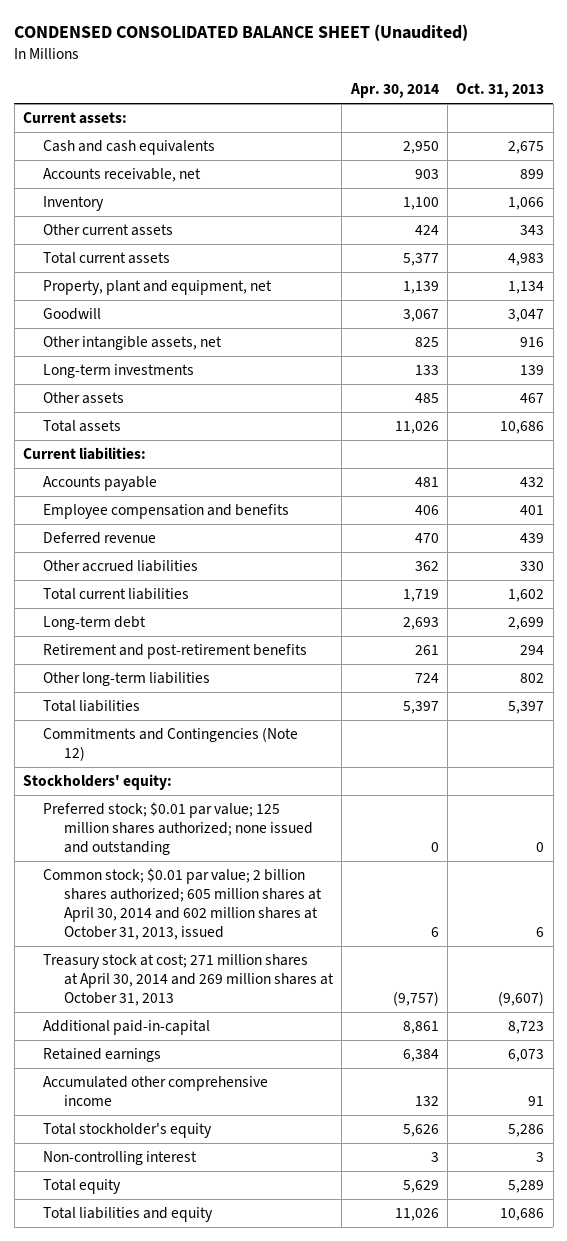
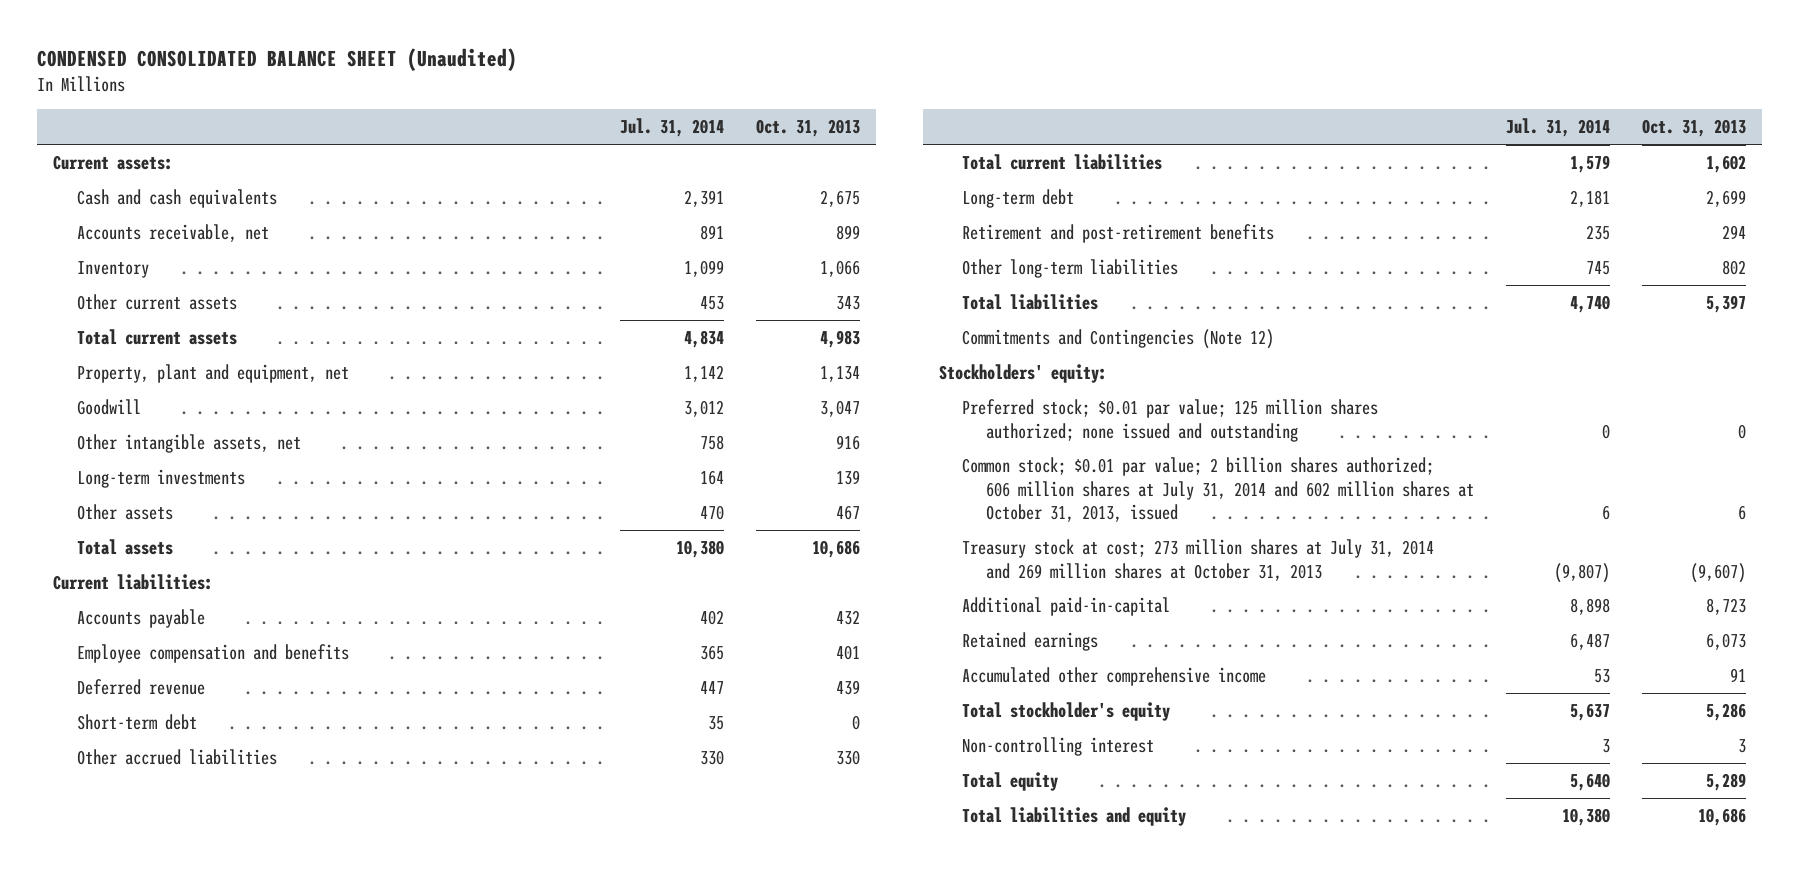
- | Apr. 30, 2014 | Oct. 31, 2013
+ | Jul. 31, 2014 | Oct. 31, 2013
+ Short-term debt | 35 | 0
- Common stock; $0.01 par value; 2 billion shares authorized; 605 million shares at April 30, 2014 and 602 million shares at October 31, 2013, issued | 6 | 6
- Treasury stock at cost; 271 million shares at April 30, 2014 and 269 million shares at October 31, 2013 | (9,757) | (9,607)
+ Common stock; $0.01 par value; 2 billion shares authorized; 606 million shares at July 31, 2014 and 602 million shares at October 31, 2013, issued | 6 | 6
+ Treasury stock at cost; 273 million shares at July 31, 2014 and 269 million shares at October 31, 2013 | (9,807) | (9,607)

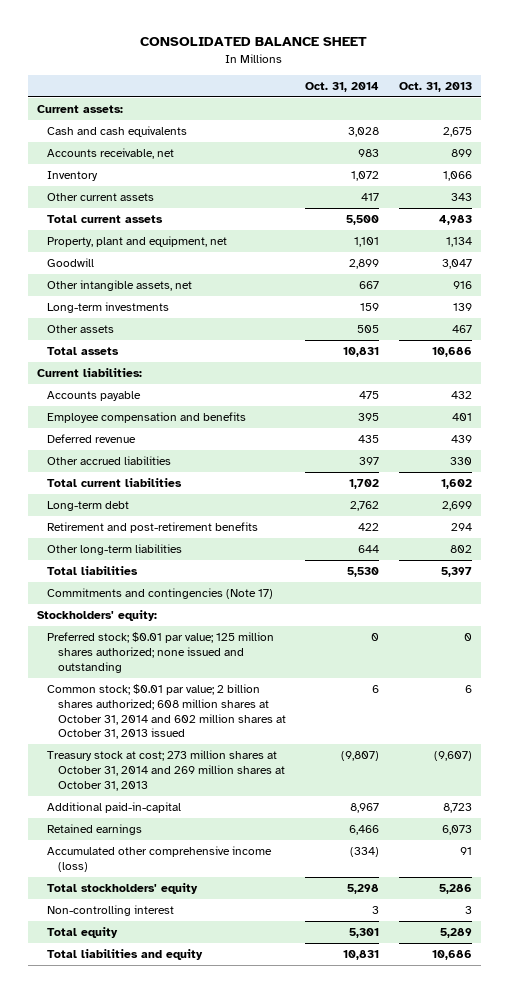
- CONDENSED CONSOLIDATED BALANCE SHEET (Unaudited)
+ CONSOLIDATED BALANCE SHEET
- | Jul. 31, 2014 | Oct. 31, 2013
+ | Oct. 31, 2014 | Oct. 31, 2013
- Short-term debt | 35 | 0
- Commitments and Contingencies (Note 12)
+ Commitments and contingencies (Note 17)
- Common stock; $0.01 par value; 2 billion shares authorized; 606 million shares at July 31, 2014 and 602 million shares at October 31, 2013, issued | 6 | 6
- Treasury stock at cost; 273 million shares at July 31, 2014 and 269 million shares at October 31, 2013 | (9,807) | (9,607)
+ Common stock; $0.01 par value; 2 billion shares authorized; 608 million shares at October 31, 2014 and 602 million shares at October 31, 2013 issued | 6 | 6
+ Treasury stock at cost; 273 million shares at October 31, 2014 and 269 million shares at October 31, 2013 | (9,807) | (9,607)
- Accumulated other comprehensive income | 53 | 91
- Total stockholder's equity | 5,637 | 5,286
+ Accumulated other comprehensive income (loss) | (334) | 91
+ Total stockholders' equity | 5,298 | 5,286

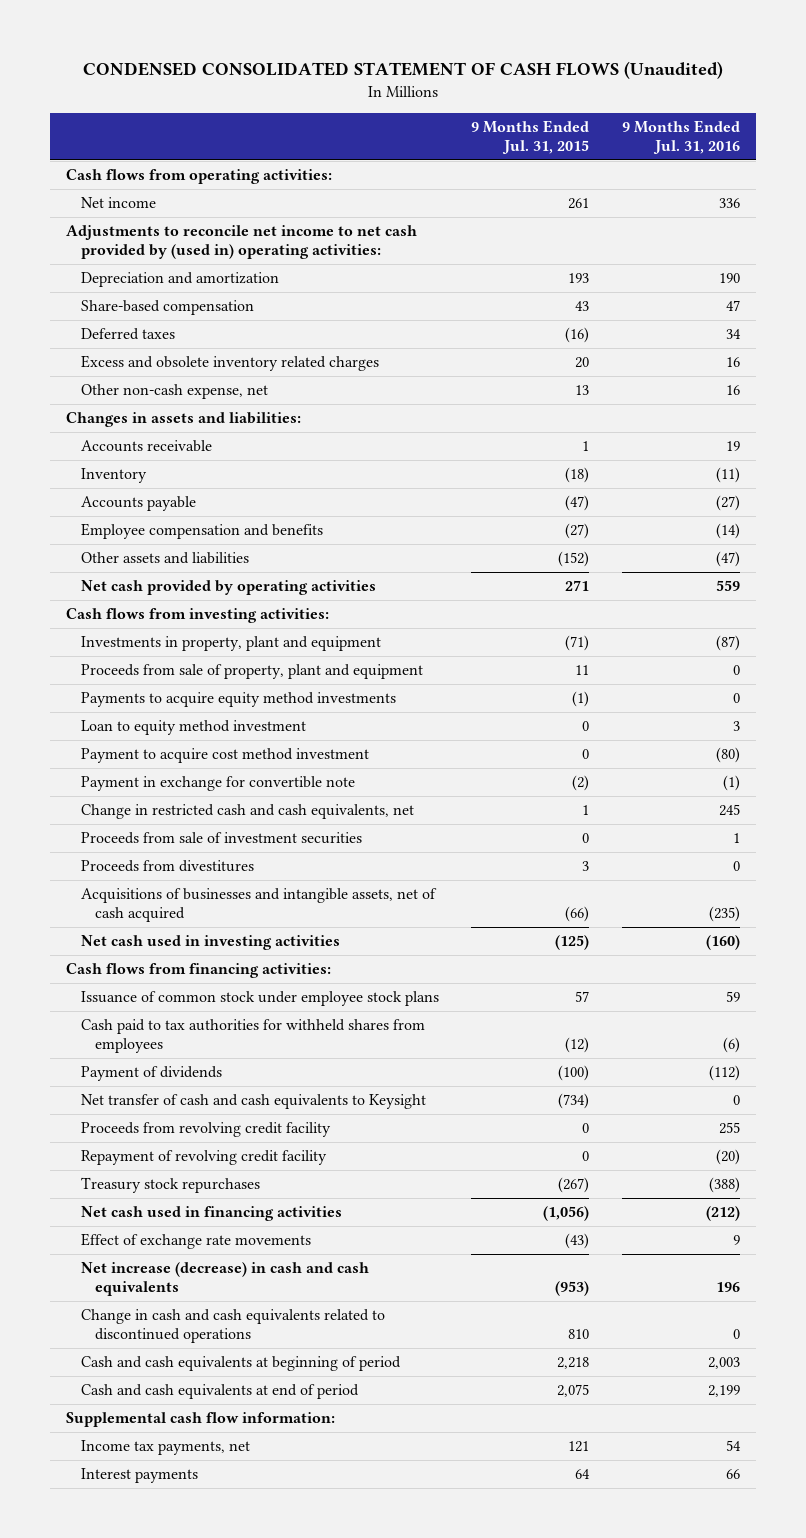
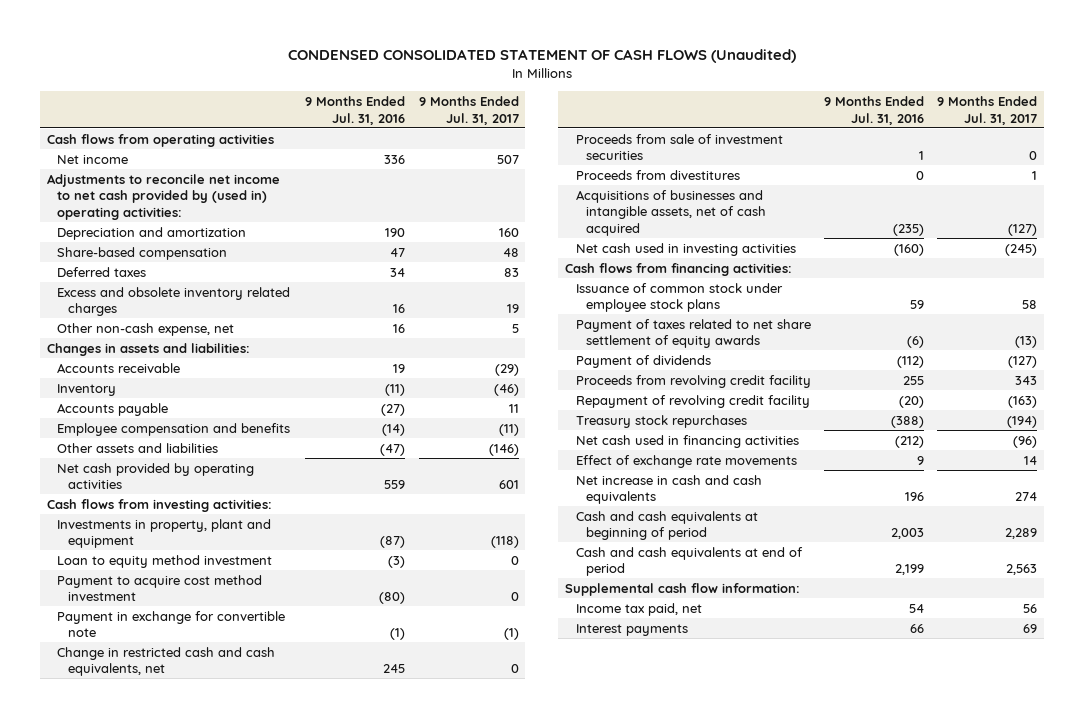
- | 9 Months Ended Jul. 31, 2015 | 9 Months Ended Jul. 31, 2016
+ | 9 Months Ended Jul. 31, 2016 | 9 Months Ended Jul. 31, 2017
- Cash flows from operating activities:
+ Cash flows from operating activities
- Proceeds from sale of property, plant and equipment | 11 | 0
- Payments to acquire equity method investments | (1) | 0
- Loan to equity method investment | 0 | 3
+ Loan to equity method investment | (3) | 0
- Cash paid to tax authorities for withheld shares from employees | (12) | (6)
+ Payment of taxes related to net share settlement of equity awards | (6) | (13)
- Net transfer of cash and cash equivalents to Keysight | (734) | 0
- Net increase (decrease) in cash and cash equivalents | (953) | 196
- Change in cash and cash equivalents related to discontinued operations | 810 | 0
+ Net increase in cash and cash equivalents | 196 | 274
- Income tax payments, net | 121 | 54
+ Income tax paid, net | 54 | 56

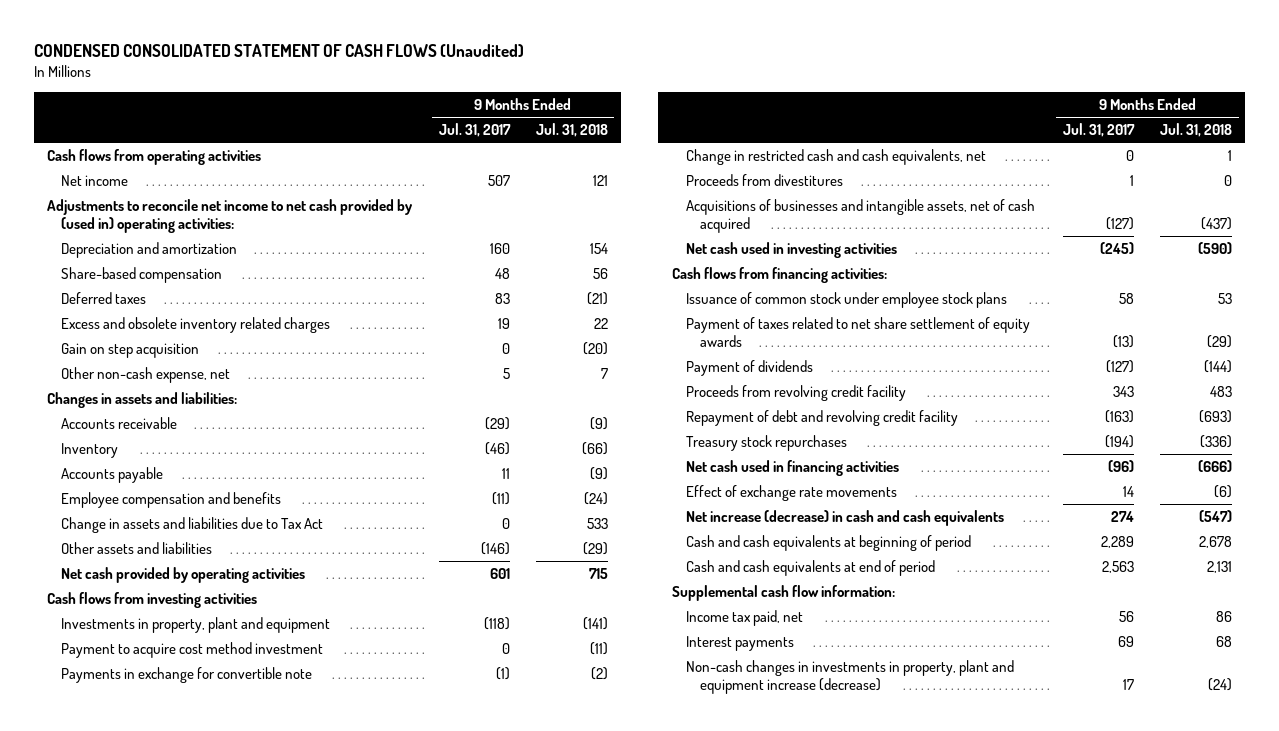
- | 9 Months Ended Jul. 31, 2016 | 9 Months Ended Jul. 31, 2017
+ | 9 Months Ended Jul. 31, 2017 | 9 Months Ended Jul. 31, 2018
+ Gain on step acquisition | 0 | (20)
+ Change in assets and liabilities due to Tax Act | 0 | 533
- Cash flows from investing activities:
+ Cash flows from investing activities
- Loan to equity method investment | (3) | 0
- Payment in exchange for convertible note | (1) | (1)
+ Payments in exchange for convertible note | (1) | (2)
- Proceeds from sale of investment securities | 1 | 0
- Repayment of revolving credit facility | (20) | (163)
+ Repayment of debt and revolving credit facility | (163) | (693)
- Net increase in cash and cash equivalents | 196 | 274
+ Net increase (decrease) in cash and cash equivalents | 274 | (547)
+ Non-cash changes in investments in property, plant and equipment increase (decrease) | 17 | (24)

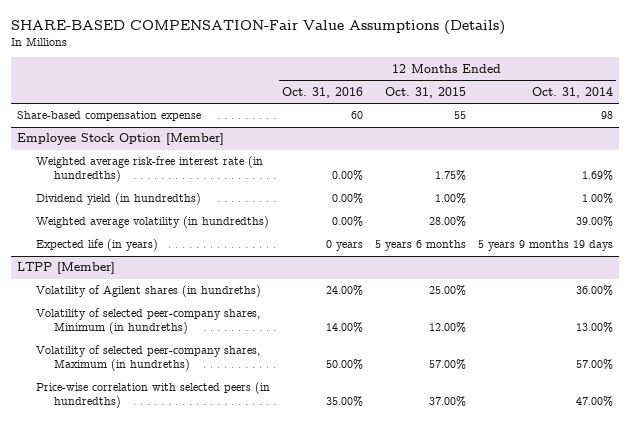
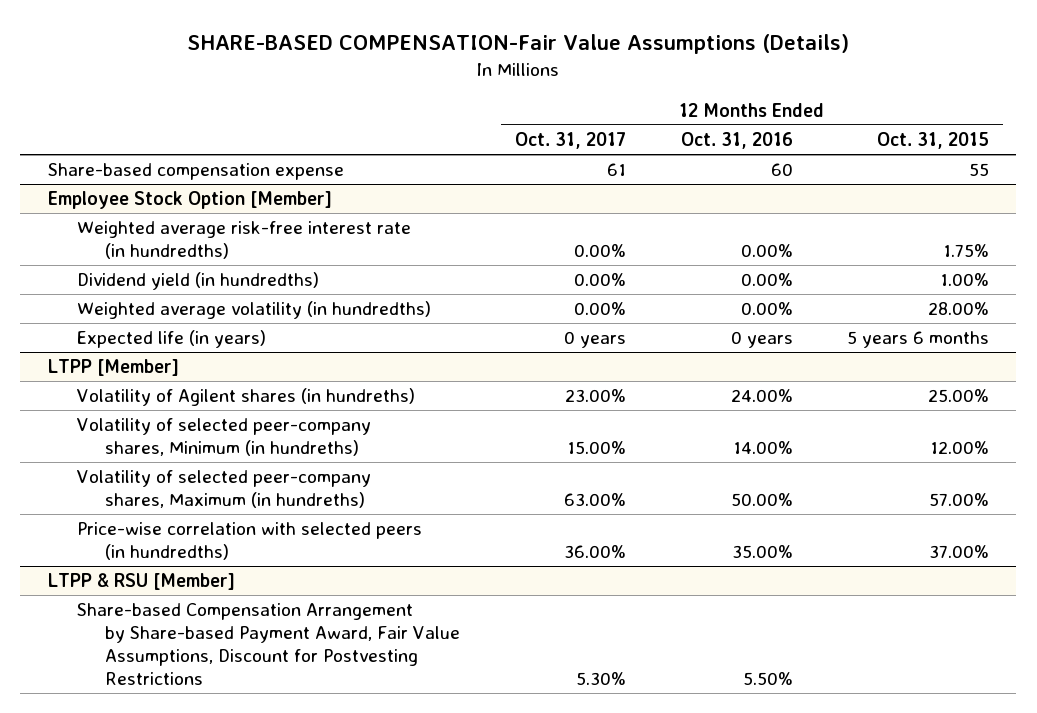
- | 12 Months Ended Oct. 31, 2016 | 12 Months Ended Oct. 31, 2015 | 12 Months Ended Oct. 31, 2014
+ | 12 Months Ended Oct. 31, 2017 | 12 Months Ended Oct. 31, 2016 | 12 Months Ended Oct. 31, 2015
+ LTPP & RSU [Member]
+ Share-based Compensation Arrangement by Share-based Payment Award, Fair Value Assumptions, Discount for Postvesting Restrictions | 5.30% | 5.50% |

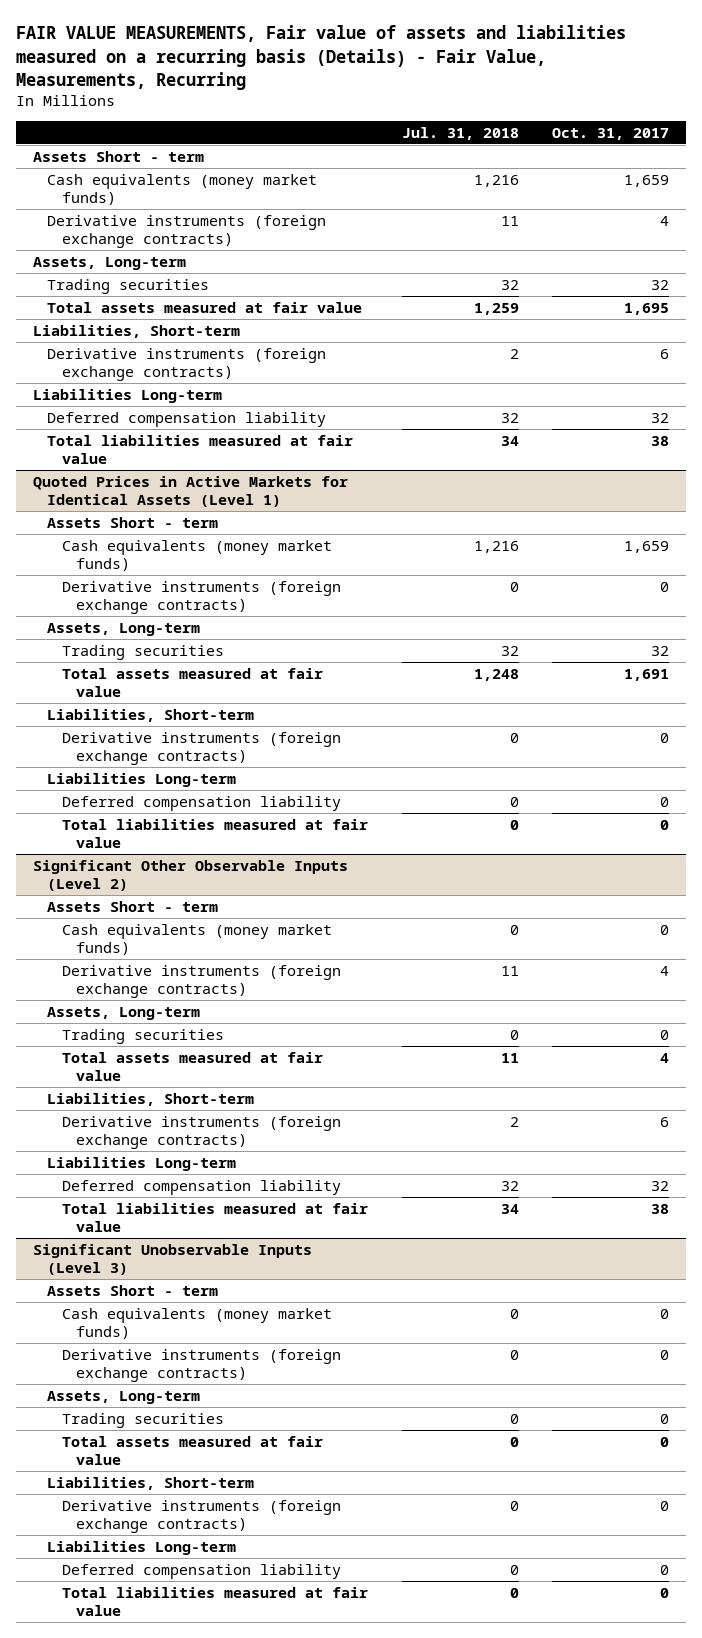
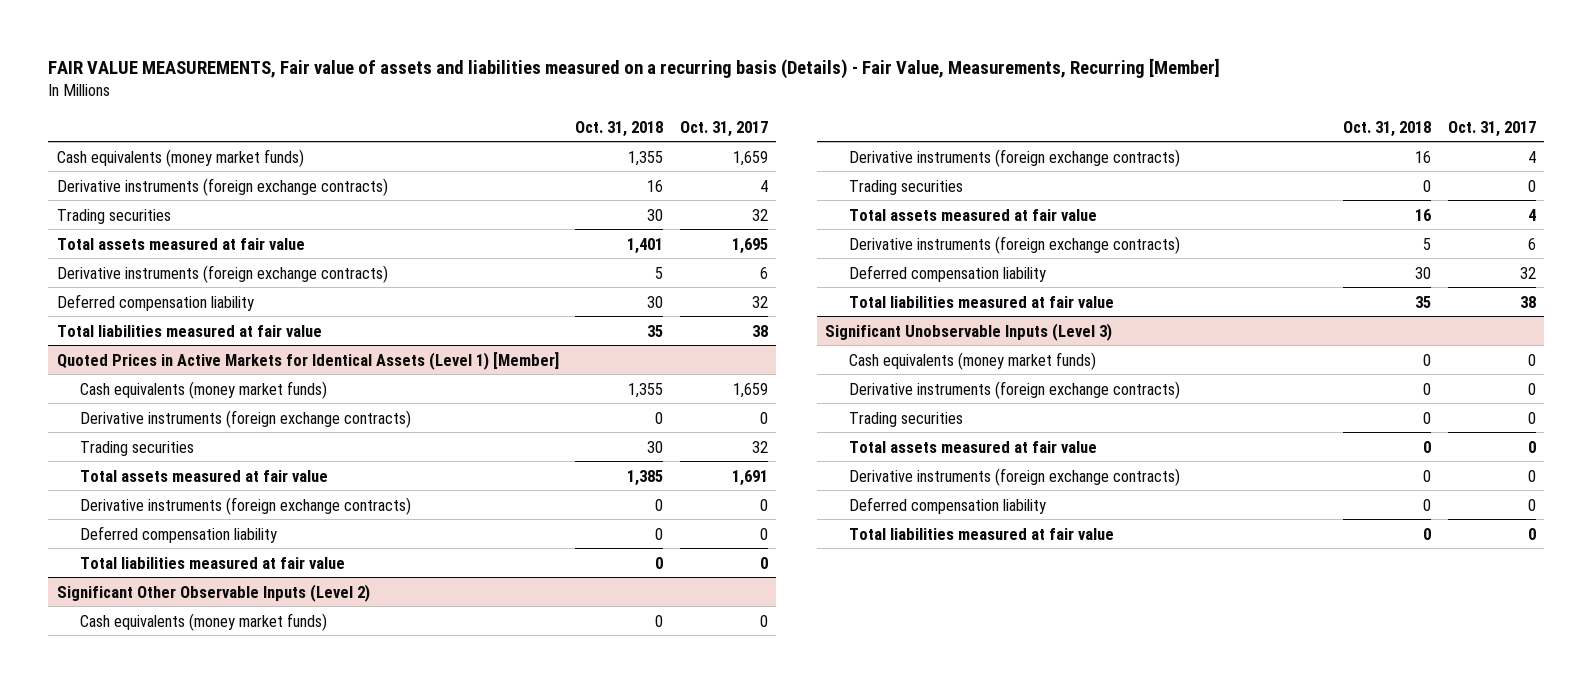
- FAIR VALUE MEASUREMENTS, Fair value of assets and liabilities measured on a recurring basis (Details) - Fair Value, Measurements, Recurring
+ FAIR VALUE MEASUREMENTS, Fair value of assets and liabilities measured on a recurring basis (Details) - Fair Value, Measurements, Recurring [Member]
- | Jul. 31, 2018 | Oct. 31, 2017
+ | Oct. 31, 2018 | Oct. 31, 2017
- Assets Short - term
- Assets, Long-term
- Liabilities, Short-term
- Liabilities Long-term
- Quoted Prices in Active Markets for Identical Assets (Level 1)
- Assets Short - term
+ Quoted Prices in Active Markets for Identical Assets (Level 1) [Member]
- Assets, Long-term
- Liabilities, Short-term
- Liabilities Long-term
@ Significant Other Observable Inputs (Level 2)
- Assets Short - term
- Assets, Long-term
- Liabilities, Short-term
- Liabilities Long-term
@ Significant Unobservable Inputs (Level 3)
- Assets Short - term
- Assets, Long-term
- Liabilities, Short-term
- Liabilities Long-term

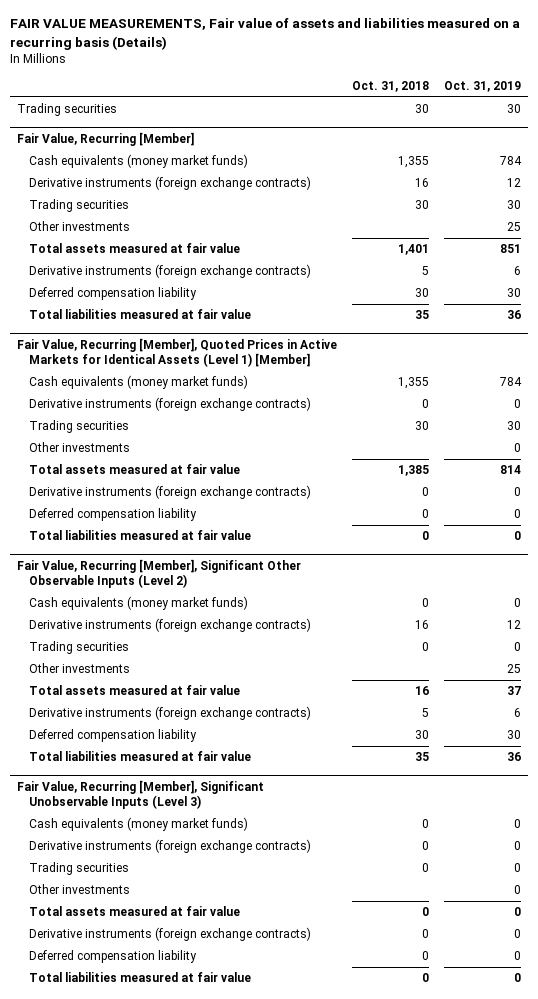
- FAIR VALUE MEASUREMENTS, Fair value of assets and liabilities measured on a recurring basis (Details) - Fair Value, Measurements, Recurring [Member]
+ FAIR VALUE MEASUREMENTS, Fair value of assets and liabilities measured on a recurring basis (Details)
- | Oct. 31, 2018 | Oct. 31, 2017
+ | Oct. 31, 2018 | Oct. 31, 2019
+ Trading securities | 30 | 30
+ Fair Value, Recurring [Member]
+ Other investments | | 25
- Quoted Prices in Active Markets for Identical Assets (Level 1) [Member]
+ Fair Value, Recurring [Member], Quoted Prices in Active Markets for Identical Assets (Level 1) [Member]
+ Other investments | | 0
- Significant Other Observable Inputs (Level 2)
+ Fair Value, Recurring [Member], Significant Other Observable Inputs (Level 2)
+ Other investments | | 25
- Significant Unobservable Inputs (Level 3)
+ Fair Value, Recurring [Member], Significant Unobservable Inputs (Level 3)
+ Other investments | | 0

